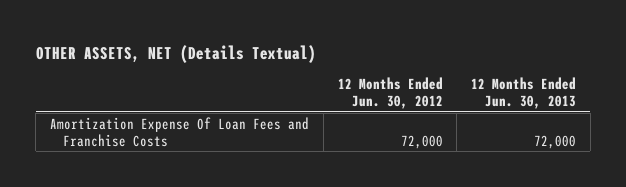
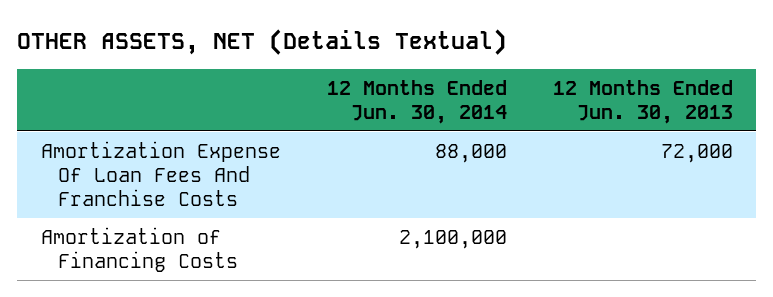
- | 12 Months Ended Jun. 30, 2012 | 12 Months Ended Jun. 30, 2013
+ | 12 Months Ended Jun. 30, 2014 | 12 Months Ended Jun. 30, 2013
- Amortization Expense Of Loan Fees and Franchise Costs | 72,000 | 72,000
+ Amortization Expense Of Loan Fees And Franchise Costs | 88,000 | 72,000
+ Amortization of Financing Costs | 2,100,000 |

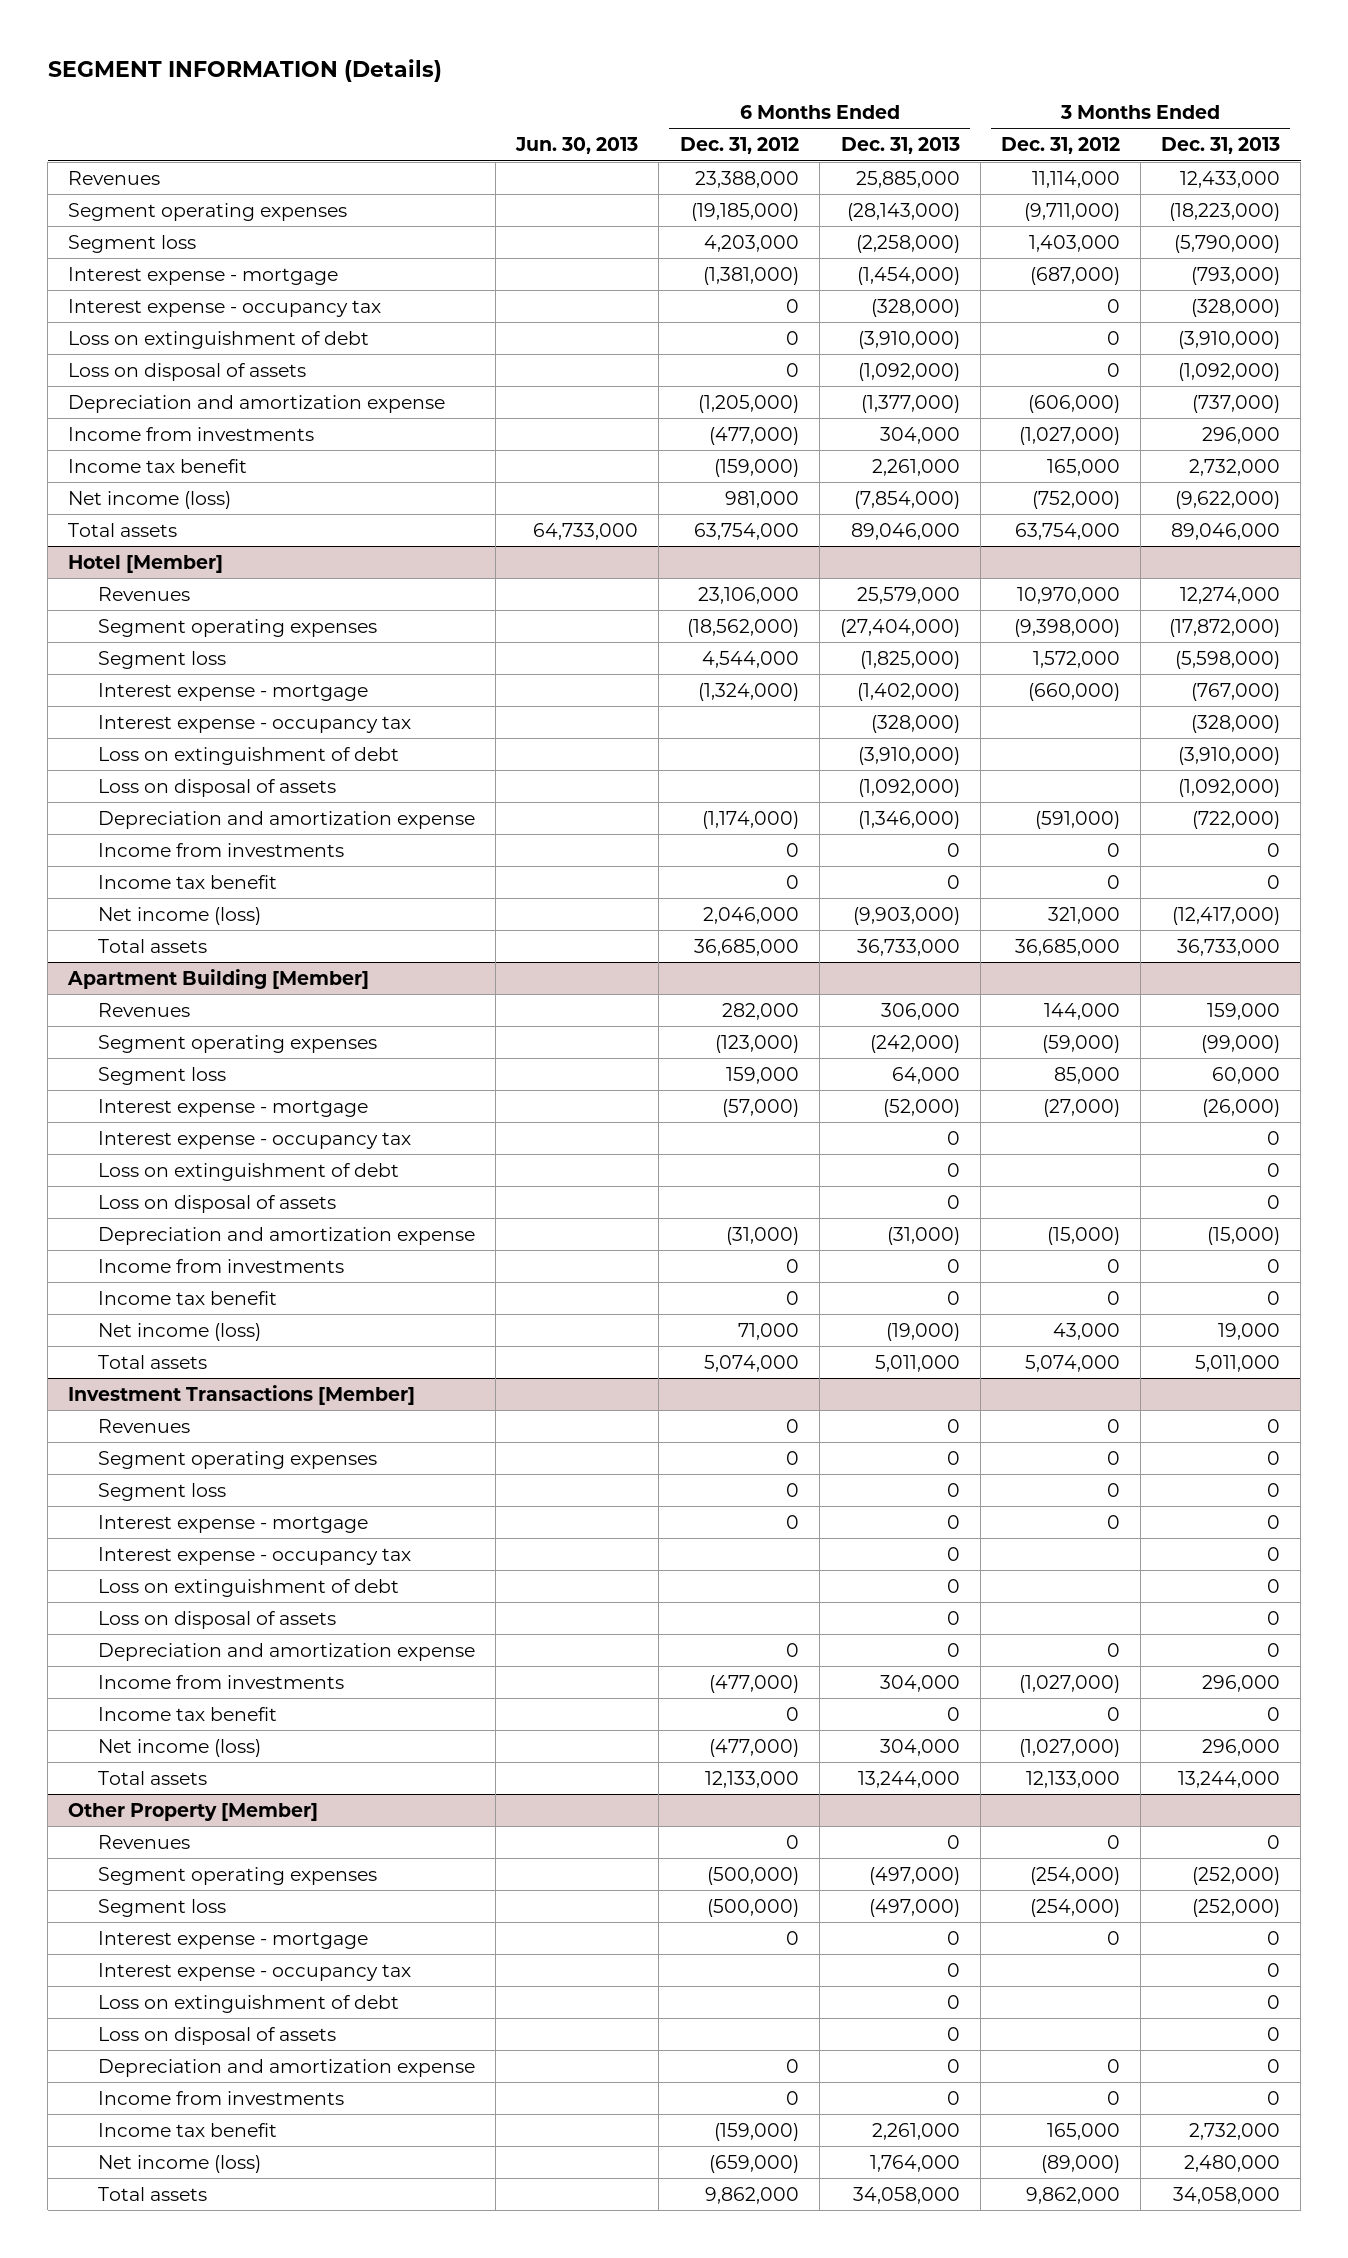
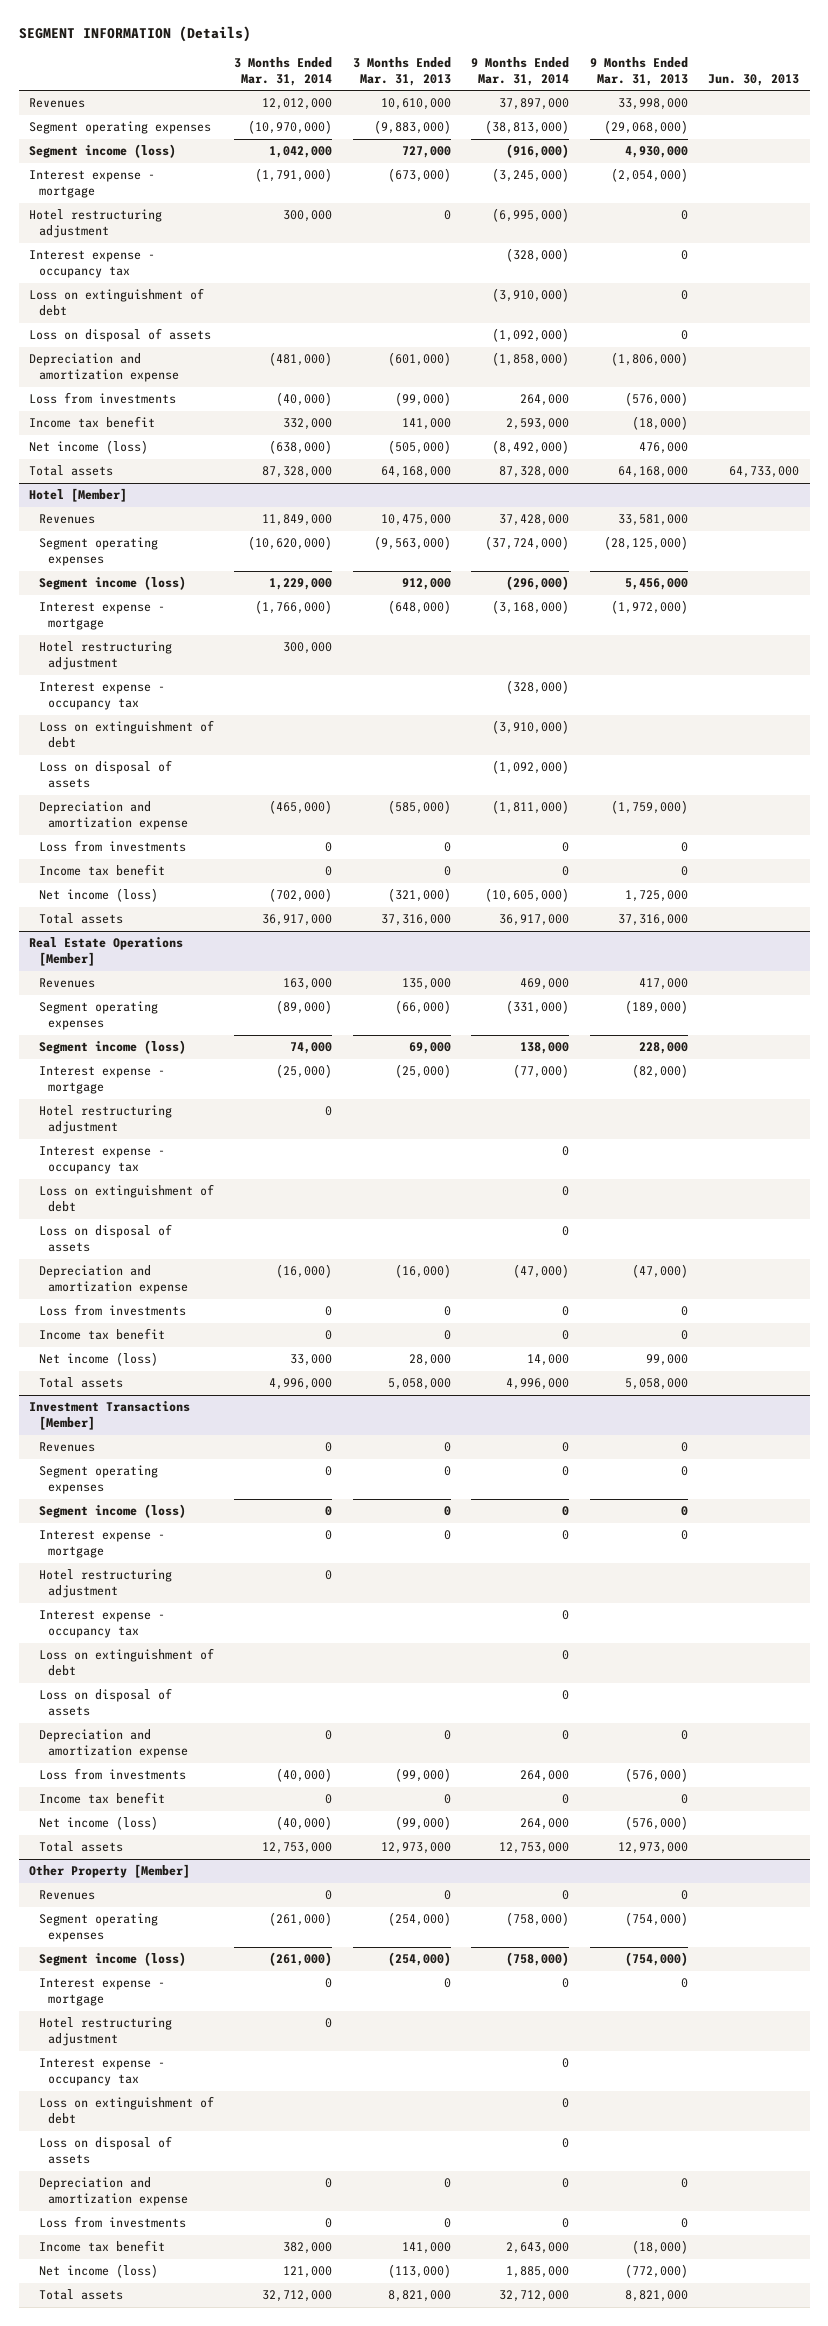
- | Jun. 30, 2013 | 6 Months Ended Dec. 31, 2012 | 6 Months Ended Dec. 31, 2013 | 3 Months Ended Dec. 31, 2012 | 3 Months Ended Dec. 31, 2013
+ | 3 Months Ended Mar. 31, 2014 | 3 Months Ended Mar. 31, 2013 | 9 Months Ended Mar. 31, 2014 | 9 Months Ended Mar. 31, 2013 | Jun. 30, 2013
- Segment loss | | 4,203,000 | (2,258,000) | 1,403,000 | (5,790,000)
+ Segment income (loss) | 1,042,000 | 727,000 | (916,000) | 4,930,000 |
+ Hotel restructuring adjustment | 300,000 | 0 | (6,995,000) | 0 |
- Income from investments | | (477,000) | 304,000 | (1,027,000) | 296,000
+ Loss from investments | (40,000) | (99,000) | 264,000 | (576,000) |
@ Hotel [Member]
- Segment loss | | 4,544,000 | (1,825,000) | 1,572,000 | (5,598,000)
+ Segment income (loss) | 1,229,000 | 912,000 | (296,000) | 5,456,000 |
+ Hotel restructuring adjustment | 300,000 | | | |
- Income from investments | | 0 | 0 | 0 | 0
+ Loss from investments | 0 | 0 | 0 | 0 |
- Apartment Building [Member]
- Revenues | | 282,000 | 306,000 | 144,000 | 159,000
- Segment operating expenses | | (123,000) | (242,000) | (59,000) | (99,000)
- Segment loss | | 159,000 | 64,000 | 85,000 | 60,000
- Interest expense - mortgage | | (57,000) | (52,000) | (27,000) | (26,000)
- Interest expense - occupancy tax | | | 0 | | 0
- Loss on extinguishment of debt | | | 0 | | 0
- Loss on disposal of assets | | | 0 | | 0
- Depreciation and amortization expense | | (31,000) | (31,000) | (15,000) | (15,000)
- Income from investments | | 0 | 0 | 0 | 0
- Income tax benefit | | 0 | 0 | 0 | 0
- Net income (loss) | | 71,000 | (19,000) | 43,000 | 19,000
- Total assets | | 5,074,000 | 5,011,000 | 5,074,000 | 5,011,000
+ Real Estate Operations [Member]
+ Revenues | 163,000 | 135,000 | 469,000 | 417,000 |
+ Segment operating expenses | (89,000) | (66,000) | (331,000) | (189,000) |
+ Segment income (loss) | 74,000 | 69,000 | 138,000 | 228,000 |
+ Interest expense - mortgage | (25,000) | (25,000) | (77,000) | (82,000) |
+ Hotel restructuring adjustment | 0 | | | |
+ Interest expense - occupancy tax | | | 0 | |
+ Loss on extinguishment of debt | | | 0 | |
+ Loss on disposal of assets | | | 0 | |
+ Depreciation and amortization expense | (16,000) | (16,000) | (47,000) | (47,000) |
+ Loss from investments | 0 | 0 | 0 | 0 |
+ Income tax benefit | 0 | 0 | 0 | 0 |
+ Net income (loss) | 33,000 | 28,000 | 14,000 | 99,000 |
+ Total assets | 4,996,000 | 5,058,000 | 4,996,000 | 5,058,000 |
@ Investment Transactions [Member]
- Segment loss | | 0 | 0 | 0 | 0
+ Segment income (loss) | 0 | 0 | 0 | 0 |
+ Hotel restructuring adjustment | 0 | | | |
- Income from investments | | (477,000) | 304,000 | (1,027,000) | 296,000
+ Loss from investments | (40,000) | (99,000) | 264,000 | (576,000) |
@ Other Property [Member]
- Segment loss | | (500,000) | (497,000) | (254,000) | (252,000)
+ Segment income (loss) | (261,000) | (254,000) | (758,000) | (754,000) |
+ Hotel restructuring adjustment | 0 | | | |
- Income from investments | | 0 | 0 | 0 | 0
+ Loss from investments | 0 | 0 | 0 | 0 |

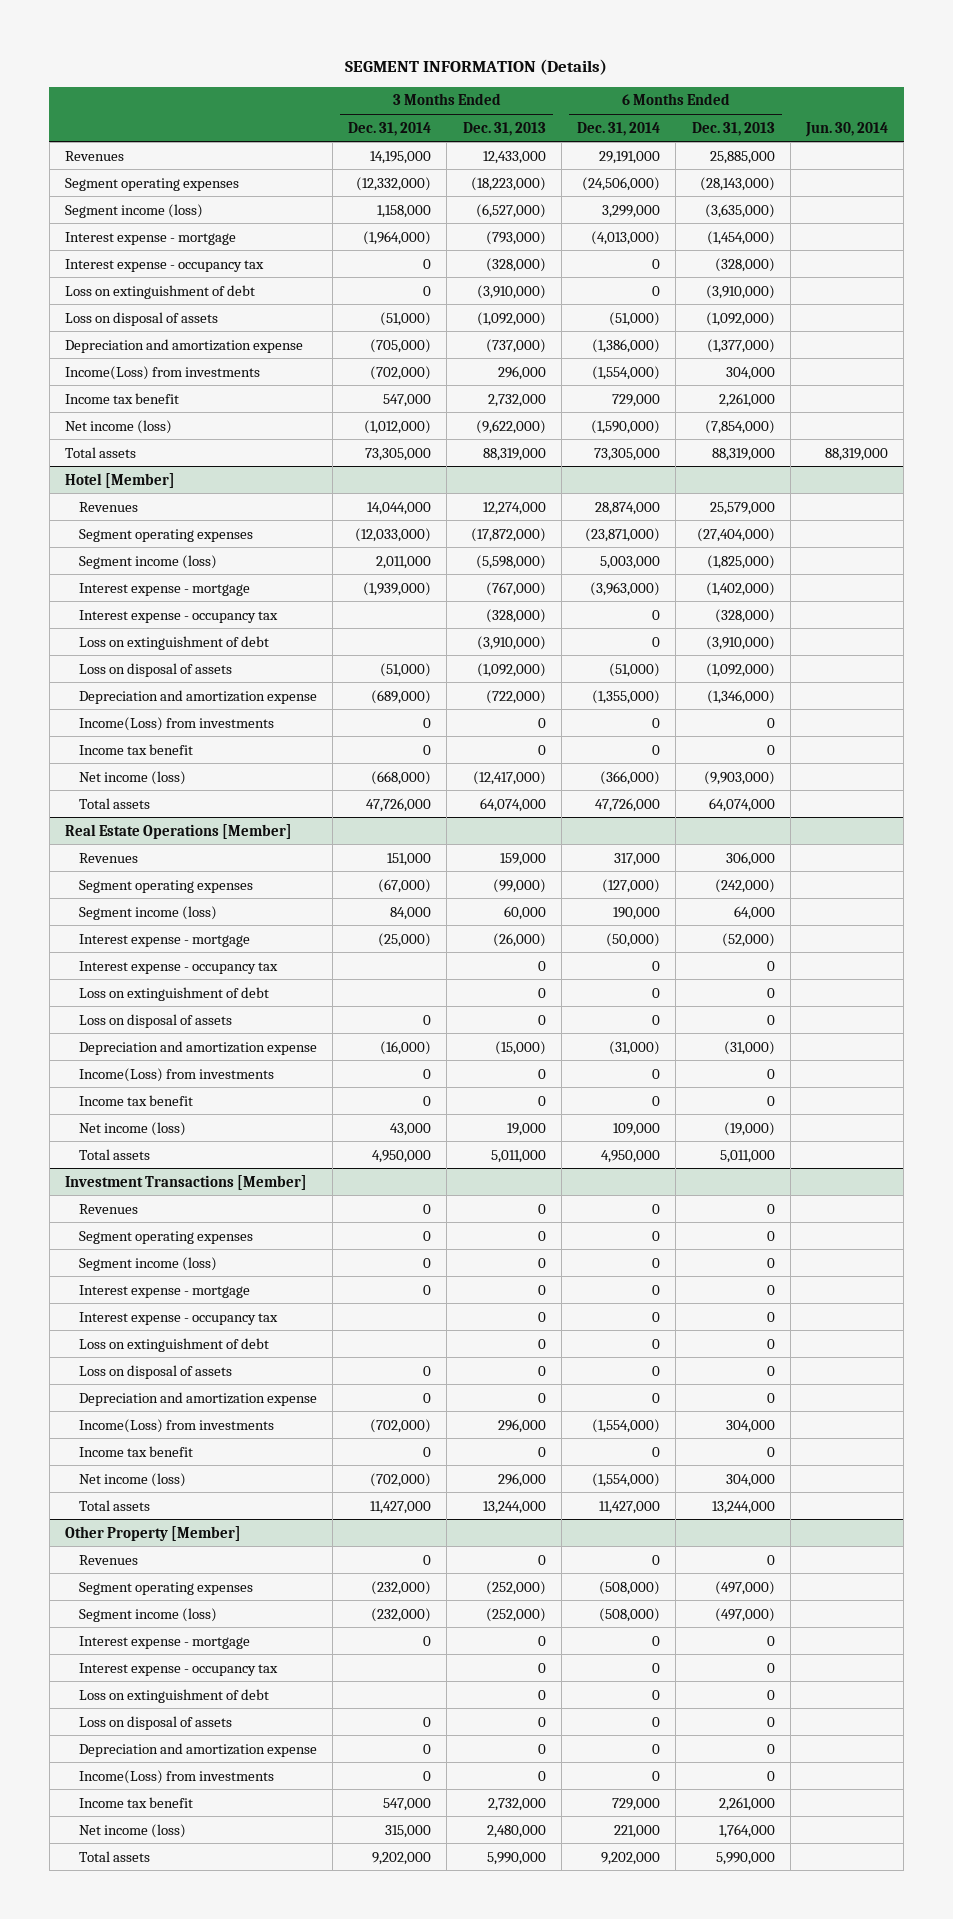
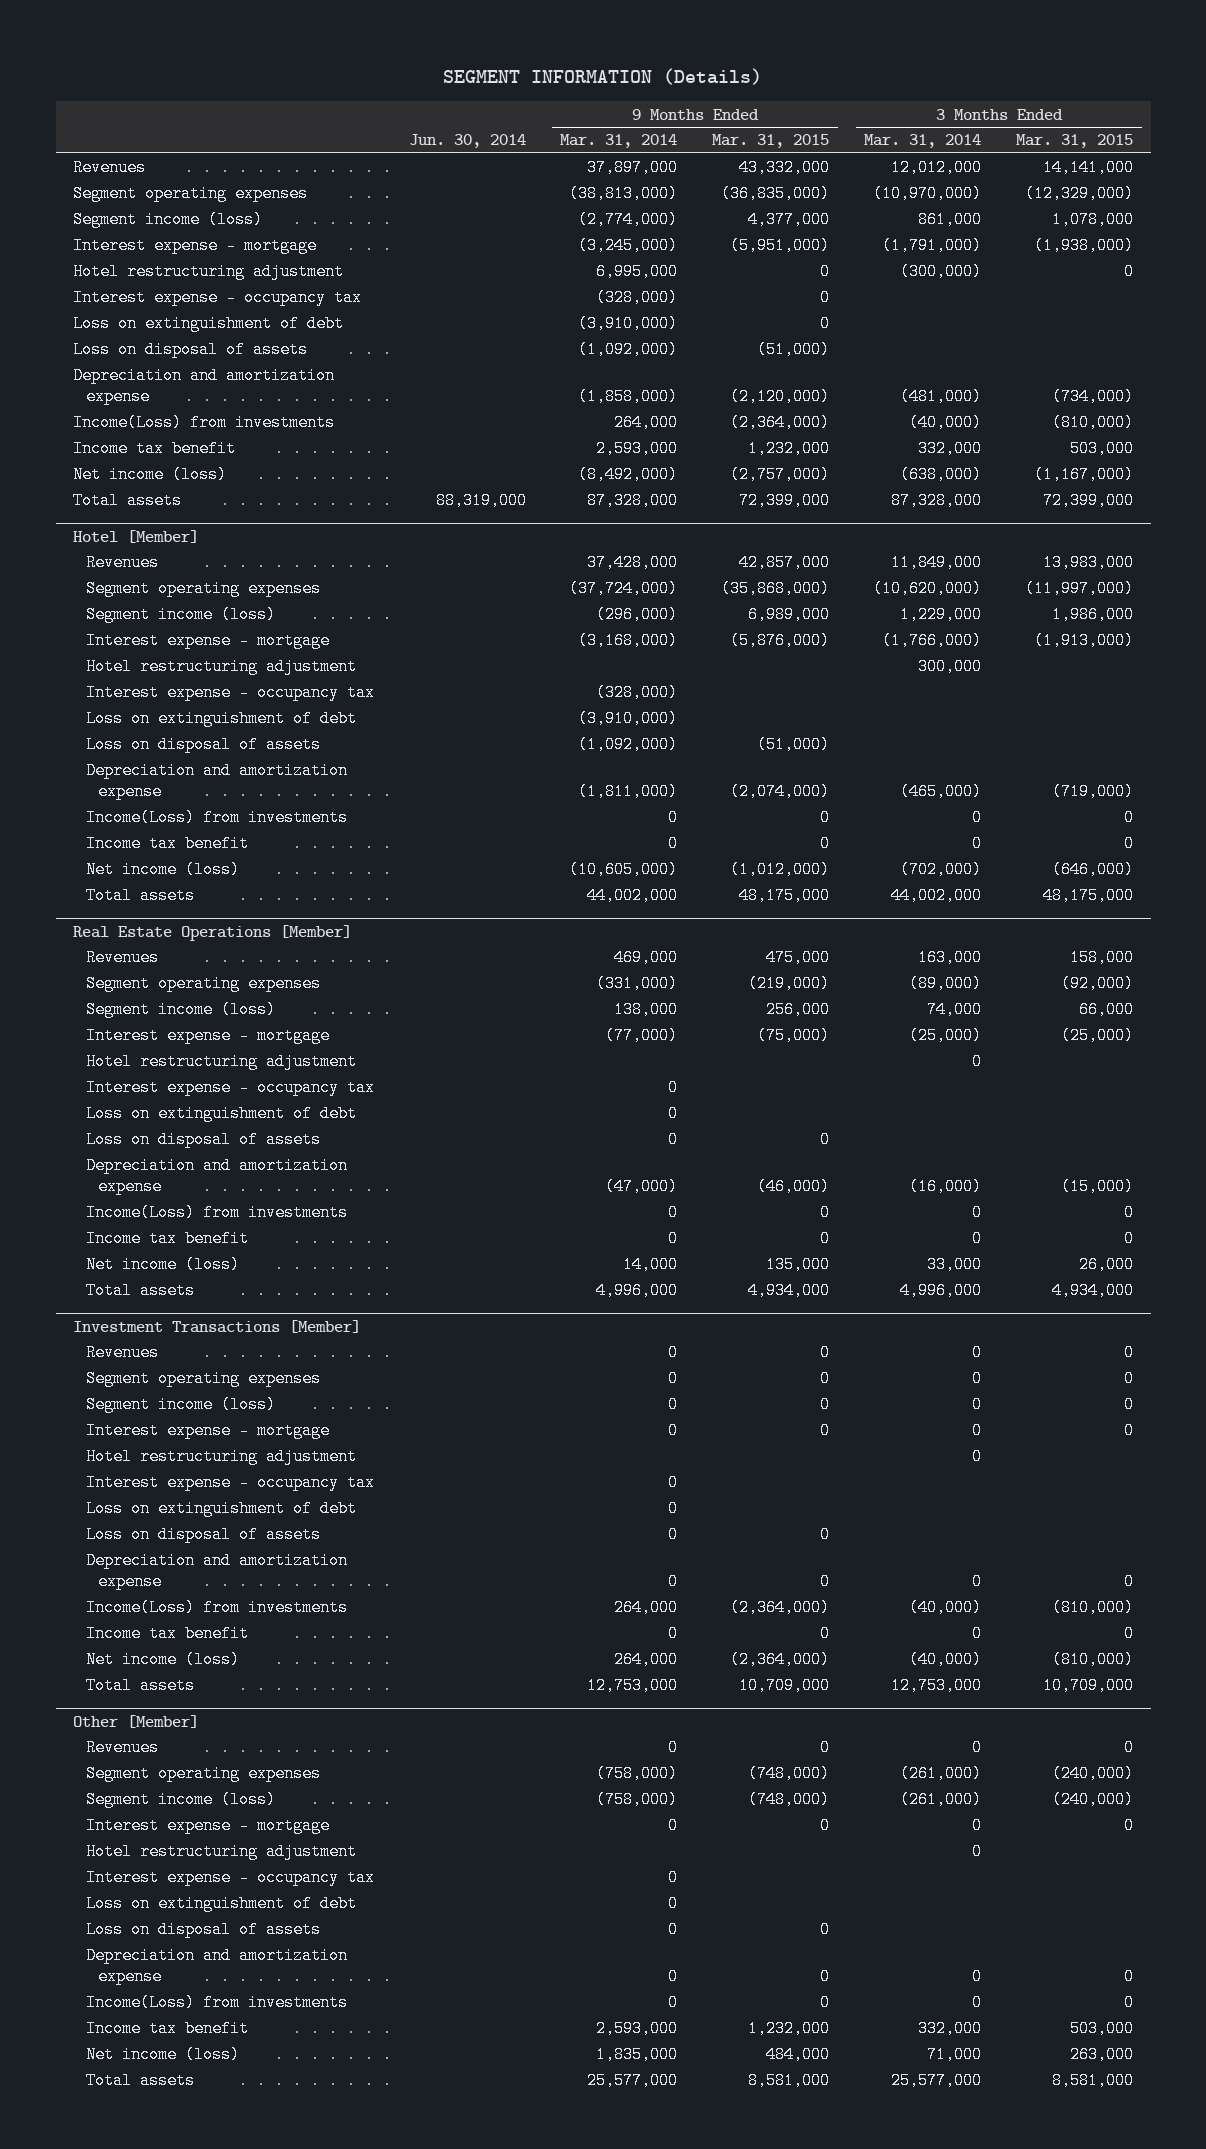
- | 3 Months Ended Dec. 31, 2014 | 3 Months Ended Dec. 31, 2013 | 6 Months Ended Dec. 31, 2014 | 6 Months Ended Dec. 31, 2013 | Jun. 30, 2014
+ | Jun. 30, 2014 | 9 Months Ended Mar. 31, 2014 | 9 Months Ended Mar. 31, 2015 | 3 Months Ended Mar. 31, 2014 | 3 Months Ended Mar. 31, 2015
+ Hotel restructuring adjustment | | 6,995,000 | 0 | (300,000) | 0
@ Hotel [Member]
+ Hotel restructuring adjustment | | | | 300,000 |
@ Real Estate Operations [Member]
+ Hotel restructuring adjustment | | | | 0 |
@ Investment Transactions [Member]
+ Hotel restructuring adjustment | | | | 0 |
- Other Property [Member]
+ Other [Member]
+ Hotel restructuring adjustment | | | | 0 |

